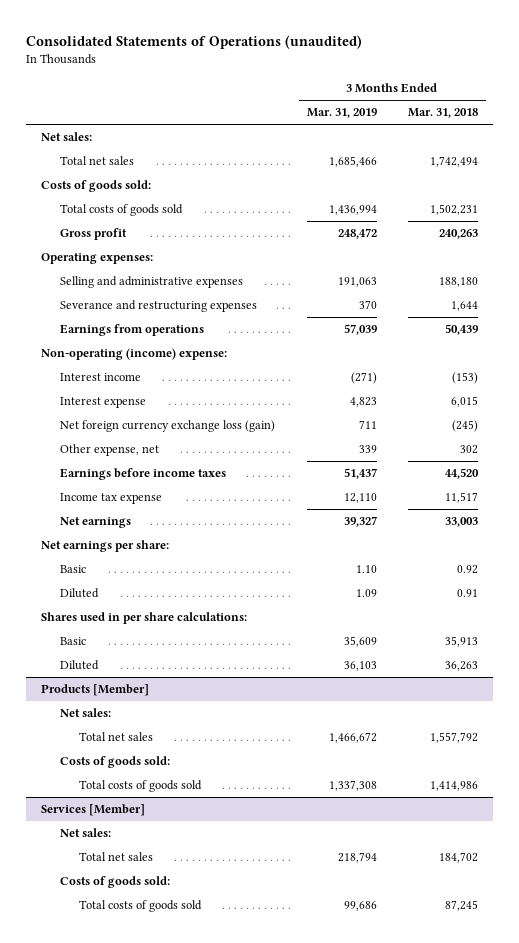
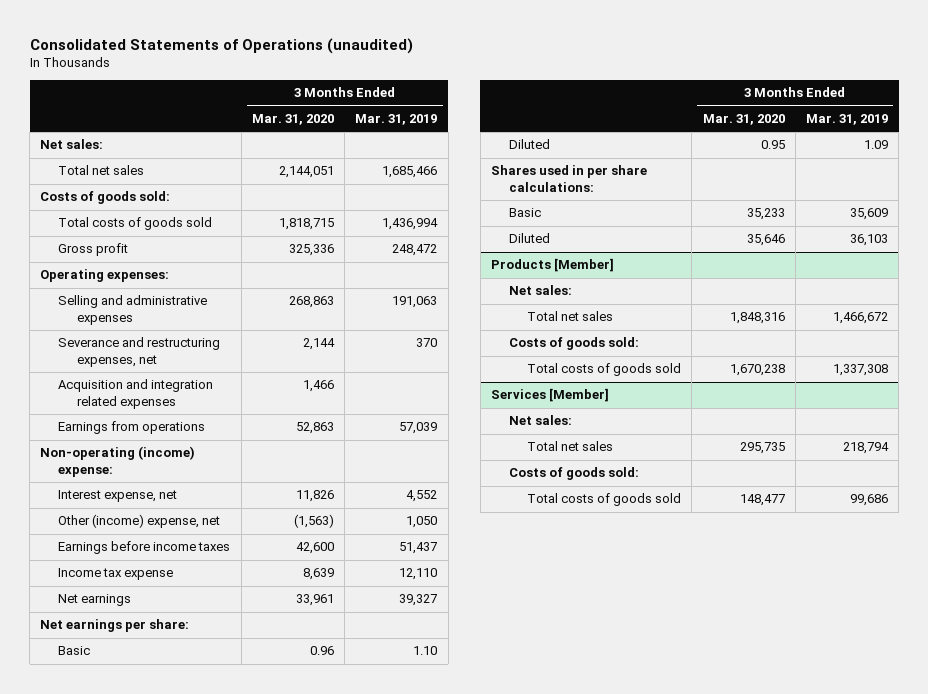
- | 3 Months Ended Mar. 31, 2019 | 3 Months Ended Mar. 31, 2018
+ | 3 Months Ended Mar. 31, 2020 | 3 Months Ended Mar. 31, 2019
- Severance and restructuring expenses | 370 | 1,644
+ Severance and restructuring expenses, net | 2,144 | 370
+ Acquisition and integration related expenses | 1,466 |
- Interest income | (271) | (153)
- Interest expense | 4,823 | 6,015
- Net foreign currency exchange loss (gain) | 711 | (245)
- Other expense, net | 339 | 302
+ Interest expense, net | 11,826 | 4,552
+ Other (income) expense, net | (1,563) | 1,050

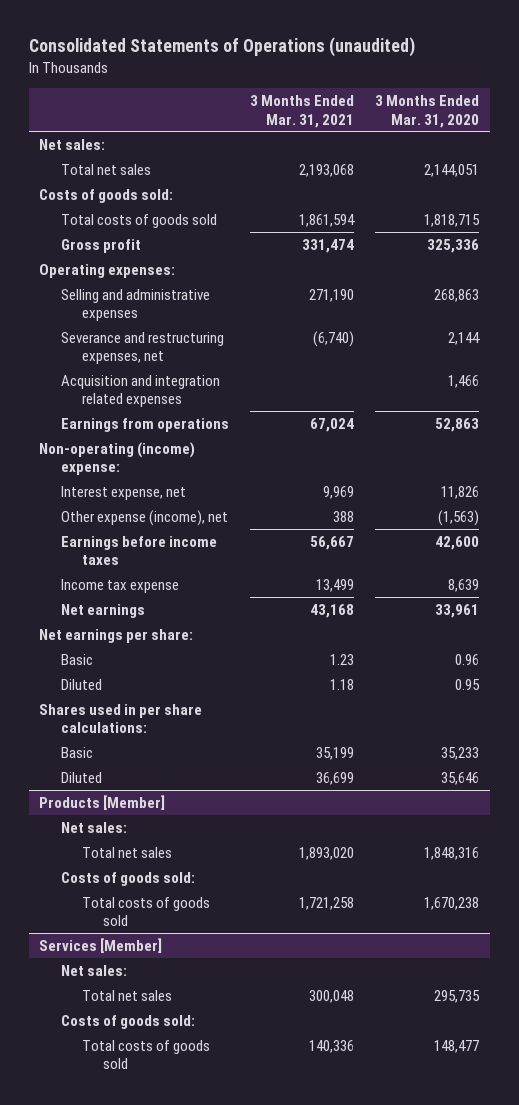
- | 3 Months Ended Mar. 31, 2020 | 3 Months Ended Mar. 31, 2019
+ | 3 Months Ended Mar. 31, 2021 | 3 Months Ended Mar. 31, 2020
- Other (income) expense, net | (1,563) | 1,050
+ Other expense (income), net | 388 | (1,563)

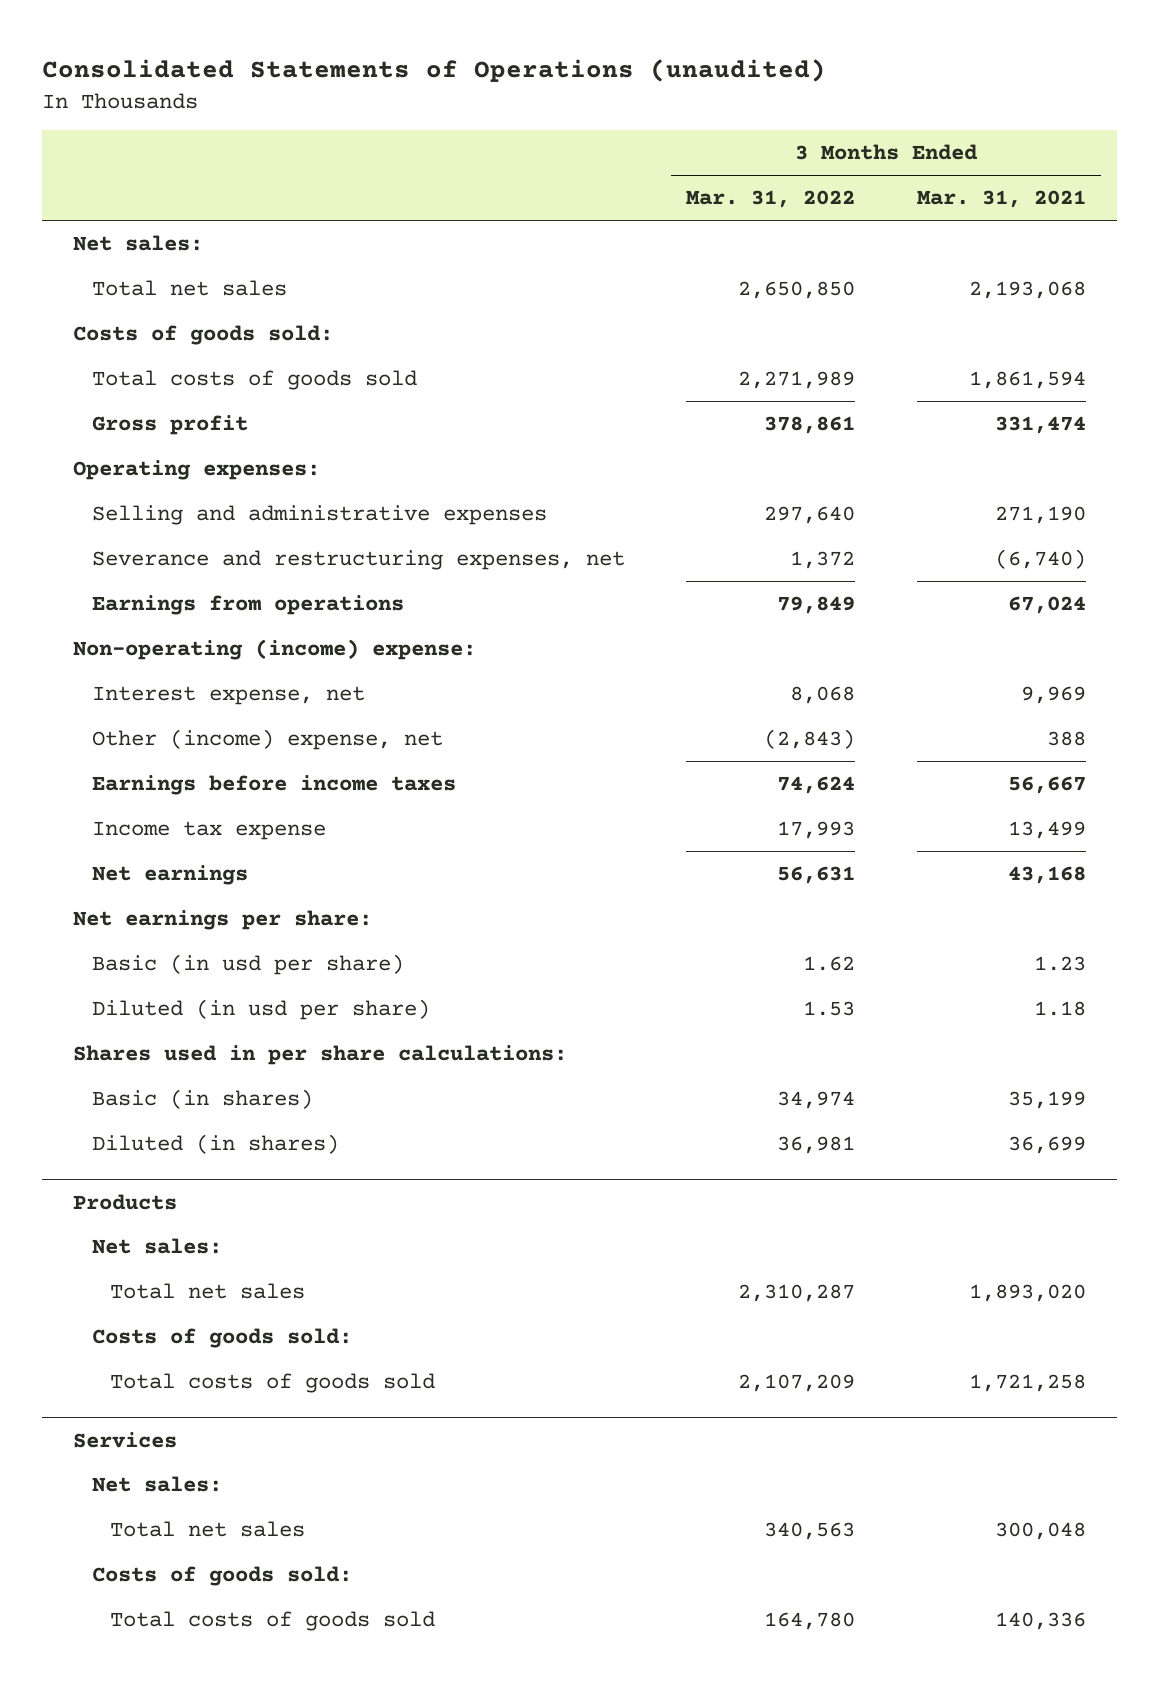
- | 3 Months Ended Mar. 31, 2021 | 3 Months Ended Mar. 31, 2020
+ | 3 Months Ended Mar. 31, 2022 | 3 Months Ended Mar. 31, 2021
- Acquisition and integration related expenses | | 1,466
- Other expense (income), net | 388 | (1,563)
+ Other (income) expense, net | (2,843) | 388
- Basic | 1.23 | 0.96
- Diluted | 1.18 | 0.95
+ Basic (in usd per share) | 1.62 | 1.23
+ Diluted (in usd per share) | 1.53 | 1.18
- Basic | 35,199 | 35,233
- Diluted | 36,699 | 35,646
- Products [Member]
+ Basic (in shares) | 34,974 | 35,199
+ Diluted (in shares) | 36,981 | 36,699
+ Products
- Services [Member]
+ Services

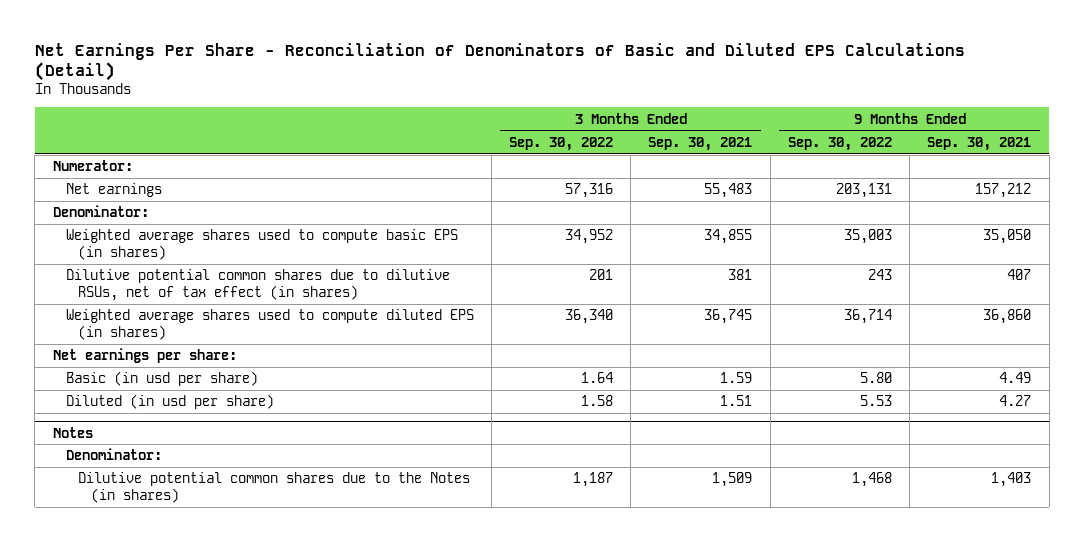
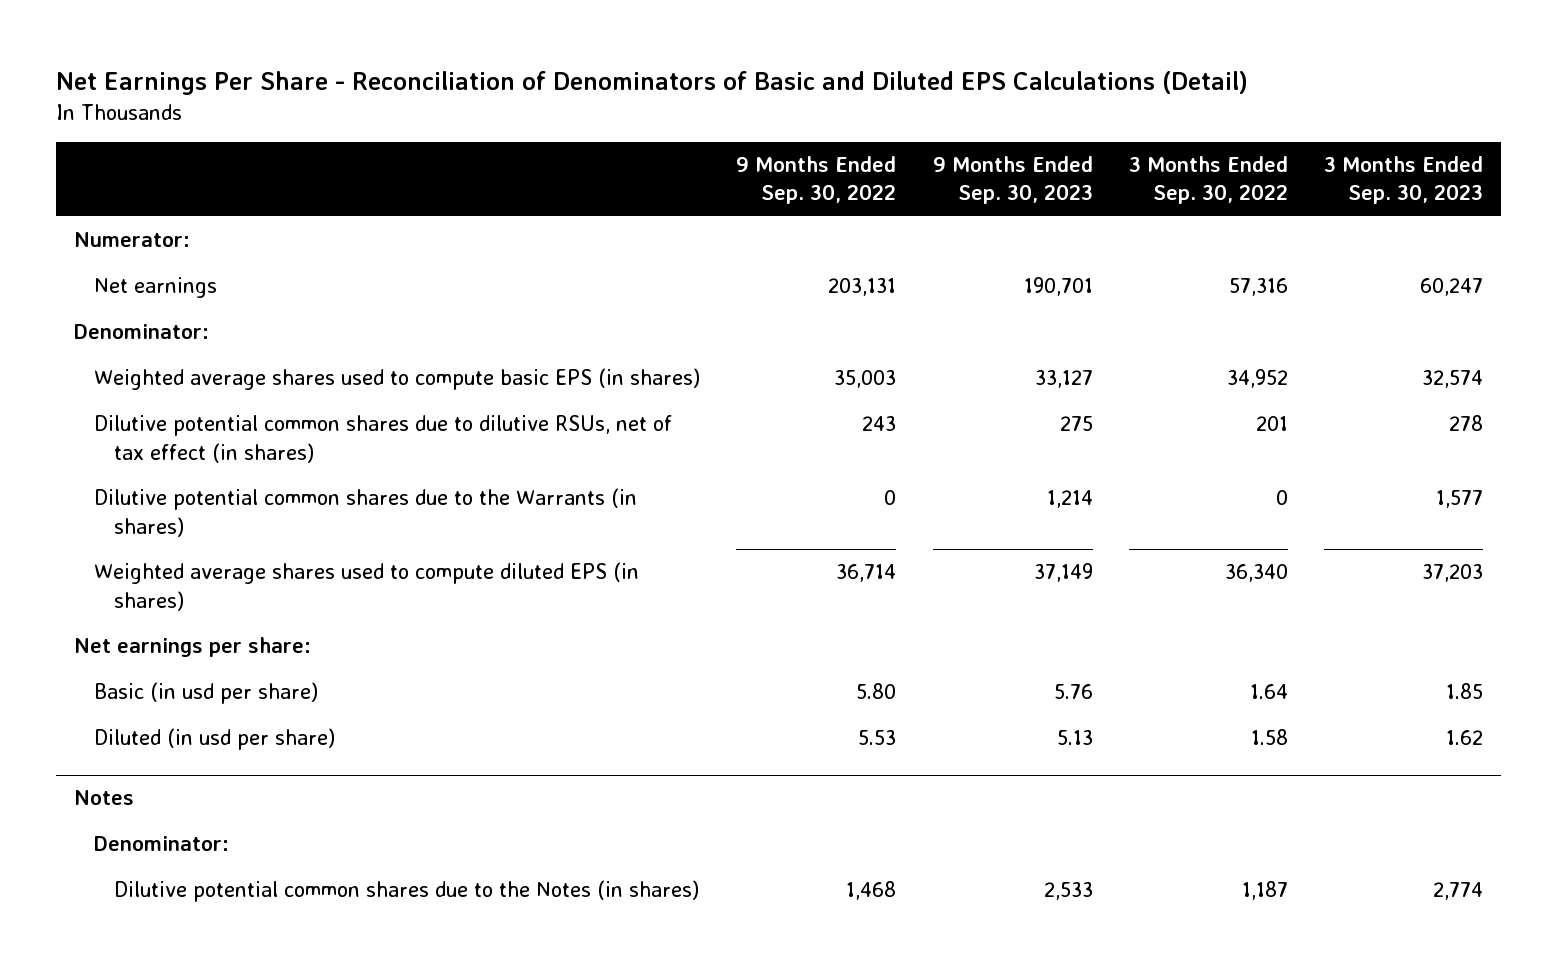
- | 3 Months Ended Sep. 30, 2022 | 3 Months Ended Sep. 30, 2021 | 9 Months Ended Sep. 30, 2022 | 9 Months Ended Sep. 30, 2021
+ | 9 Months Ended Sep. 30, 2022 | 9 Months Ended Sep. 30, 2023 | 3 Months Ended Sep. 30, 2022 | 3 Months Ended Sep. 30, 2023
+ Dilutive potential common shares due to the Warrants (in shares) | 0 | 1,214 | 0 | 1,577

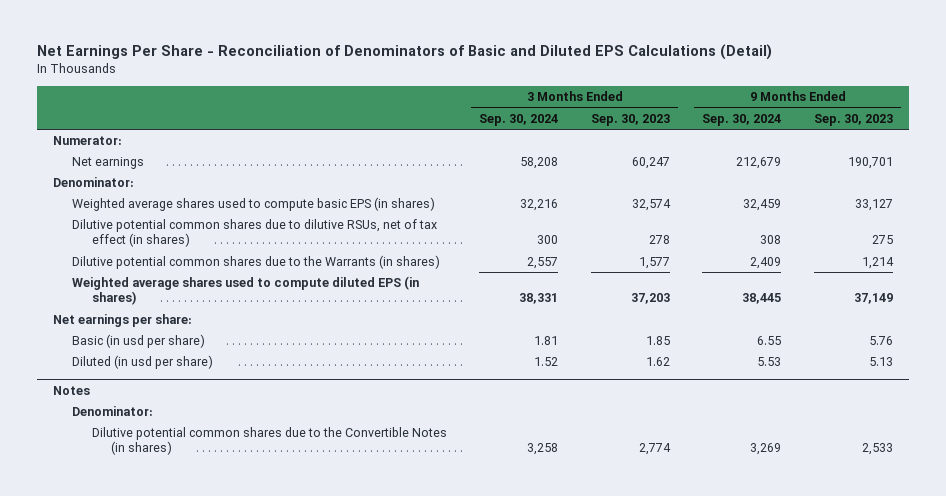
- | 9 Months Ended Sep. 30, 2022 | 9 Months Ended Sep. 30, 2023 | 3 Months Ended Sep. 30, 2022 | 3 Months Ended Sep. 30, 2023
+ | 3 Months Ended Sep. 30, 2024 | 3 Months Ended Sep. 30, 2023 | 9 Months Ended Sep. 30, 2024 | 9 Months Ended Sep. 30, 2023
@ Notes
- Dilutive potential common shares due to the Notes (in shares) | 1,468 | 2,533 | 1,187 | 2,774
+ Dilutive potential common shares due to the Convertible Notes (in shares) | 3,258 | 2,774 | 3,269 | 2,533

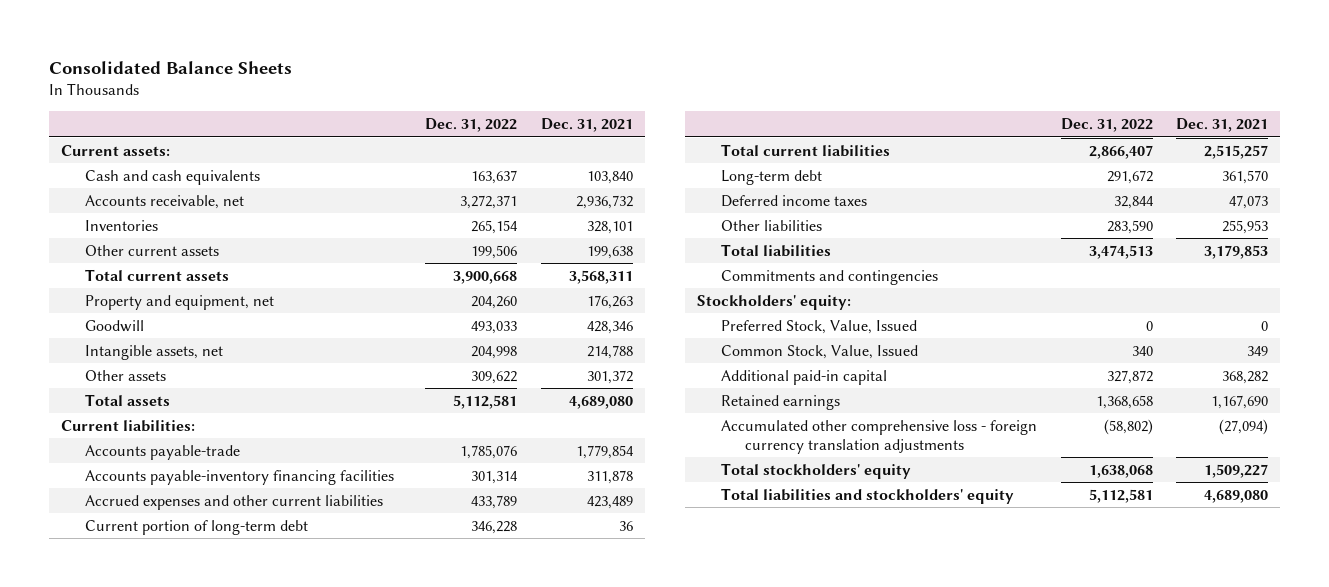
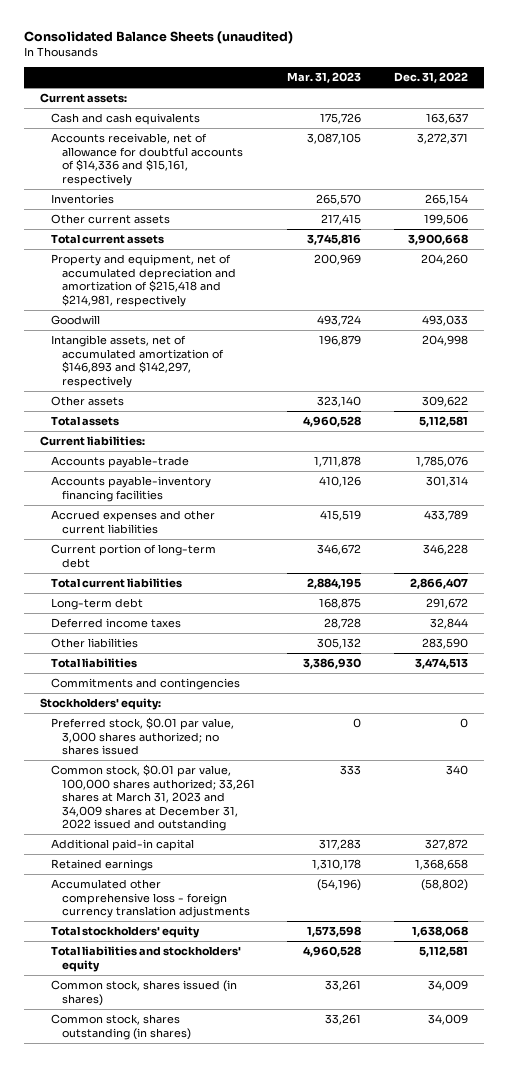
- Consolidated Balance Sheets
+ Consolidated Balance Sheets (unaudited)
- | Dec. 31, 2022 | Dec. 31, 2021
+ | Mar. 31, 2023 | Dec. 31, 2022
- Accounts receivable, net | 3,272,371 | 2,936,732
+ Accounts receivable, net of allowance for doubtful accounts of $14,336 and $15,161, respectively | 3,087,105 | 3,272,371
- Property and equipment, net | 204,260 | 176,263
+ Property and equipment, net of accumulated depreciation and amortization of $215,418 and $214,981, respectively | 200,969 | 204,260
- Intangible assets, net | 204,998 | 214,788
+ Intangible assets, net of accumulated amortization of $146,893 and $142,297, respectively | 196,879 | 204,998
- Preferred Stock, Value, Issued | 0 | 0
- Common Stock, Value, Issued | 340 | 349
+ Preferred stock, $0.01 par value, 3,000 shares authorized; no shares issued | 0 | 0
+ Common stock, $0.01 par value, 100,000 shares authorized; 33,261 shares at March 31, 2023 and 34,009 shares at December 31, 2022 issued and outstanding | 333 | 340
+ Common stock, shares issued (in shares) | 33,261 | 34,009
+ Common stock, shares outstanding (in shares) | 33,261 | 34,009

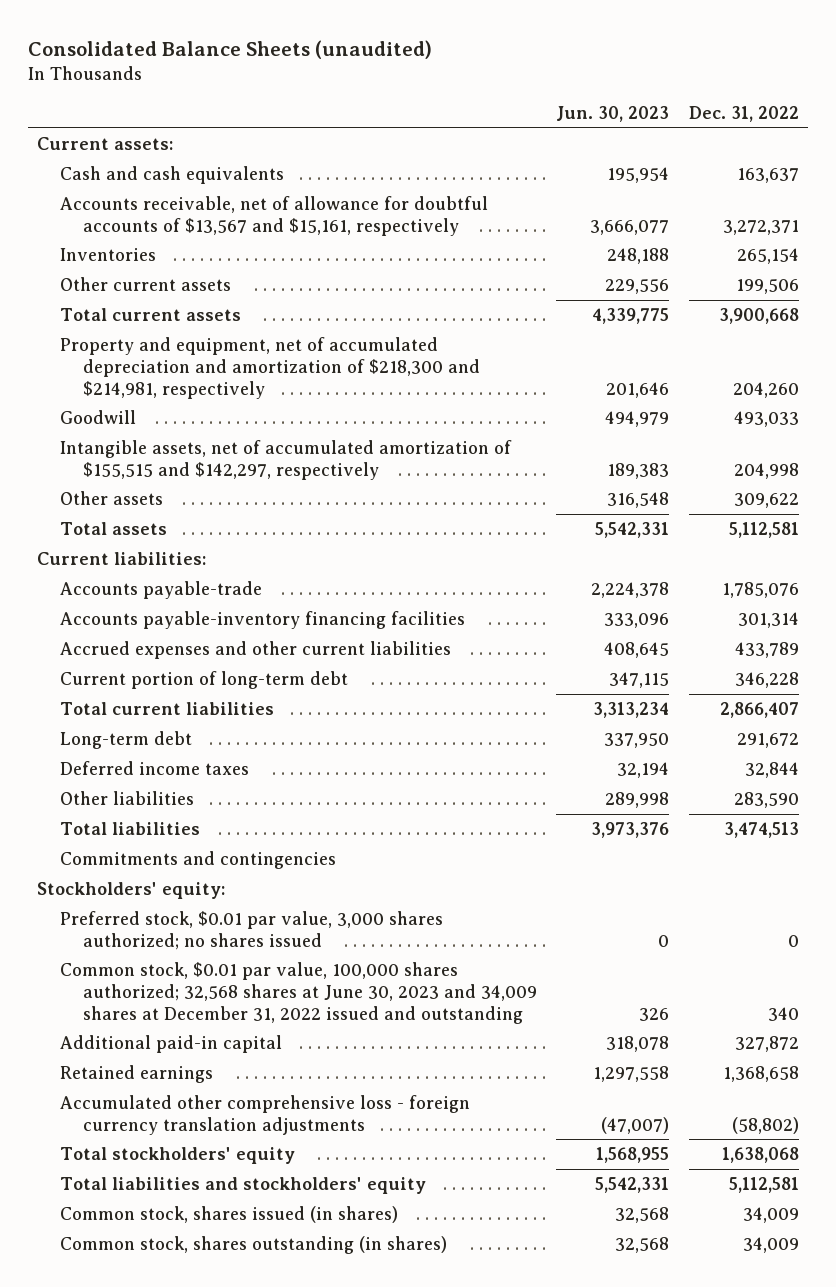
- | Mar. 31, 2023 | Dec. 31, 2022
+ | Jun. 30, 2023 | Dec. 31, 2022
- Accounts receivable, net of allowance for doubtful accounts of $14,336 and $15,161, respectively | 3,087,105 | 3,272,371
+ Accounts receivable, net of allowance for doubtful accounts of $13,567 and $15,161, respectively | 3,666,077 | 3,272,371
- Property and equipment, net of accumulated depreciation and amortization of $215,418 and $214,981, respectively | 200,969 | 204,260
+ Property and equipment, net of accumulated depreciation and amortization of $218,300 and $214,981, respectively | 201,646 | 204,260
- Intangible assets, net of accumulated amortization of $146,893 and $142,297, respectively | 196,879 | 204,998
+ Intangible assets, net of accumulated amortization of $155,515 and $142,297, respectively | 189,383 | 204,998
- Common stock, $0.01 par value, 100,000 shares authorized; 33,261 shares at March 31, 2023 and 34,009 shares at December 31, 2022 issued and outstanding | 333 | 340
+ Common stock, $0.01 par value, 100,000 shares authorized; 32,568 shares at June 30, 2023 and 34,009 shares at December 31, 2022 issued and outstanding | 326 | 340

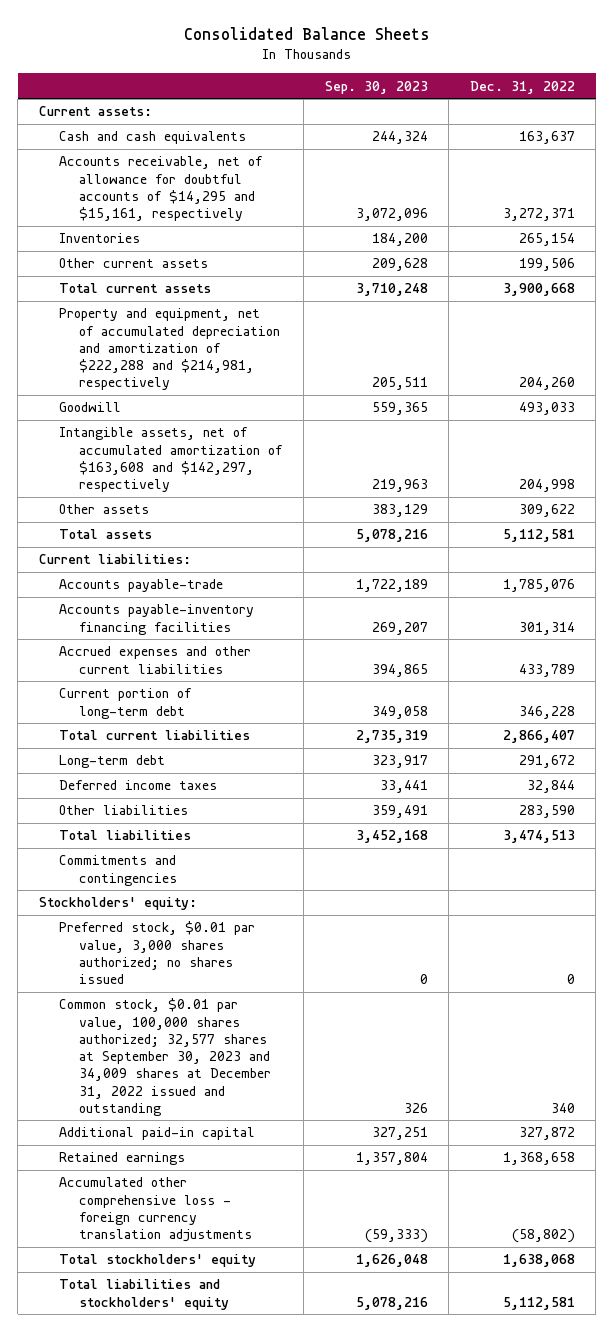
- Consolidated Balance Sheets (unaudited)
+ Consolidated Balance Sheets
- | Jun. 30, 2023 | Dec. 31, 2022
+ | Sep. 30, 2023 | Dec. 31, 2022
- Accounts receivable, net of allowance for doubtful accounts of $13,567 and $15,161, respectively | 3,666,077 | 3,272,371
+ Accounts receivable, net of allowance for doubtful accounts of $14,295 and $15,161, respectively | 3,072,096 | 3,272,371
- Property and equipment, net of accumulated depreciation and amortization of $218,300 and $214,981, respectively | 201,646 | 204,260
+ Property and equipment, net of accumulated depreciation and amortization of $222,288 and $214,981, respectively | 205,511 | 204,260
- Intangible assets, net of accumulated amortization of $155,515 and $142,297, respectively | 189,383 | 204,998
+ Intangible assets, net of accumulated amortization of $163,608 and $142,297, respectively | 219,963 | 204,998
- Common stock, $0.01 par value, 100,000 shares authorized; 32,568 shares at June 30, 2023 and 34,009 shares at December 31, 2022 issued and outstanding | 326 | 340
+ Common stock, $0.01 par value, 100,000 shares authorized; 32,577 shares at September 30, 2023 and 34,009 shares at December 31, 2022 issued and outstanding | 326 | 340
- Common stock, shares issued (in shares) | 32,568 | 34,009
- Common stock, shares outstanding (in shares) | 32,568 | 34,009

